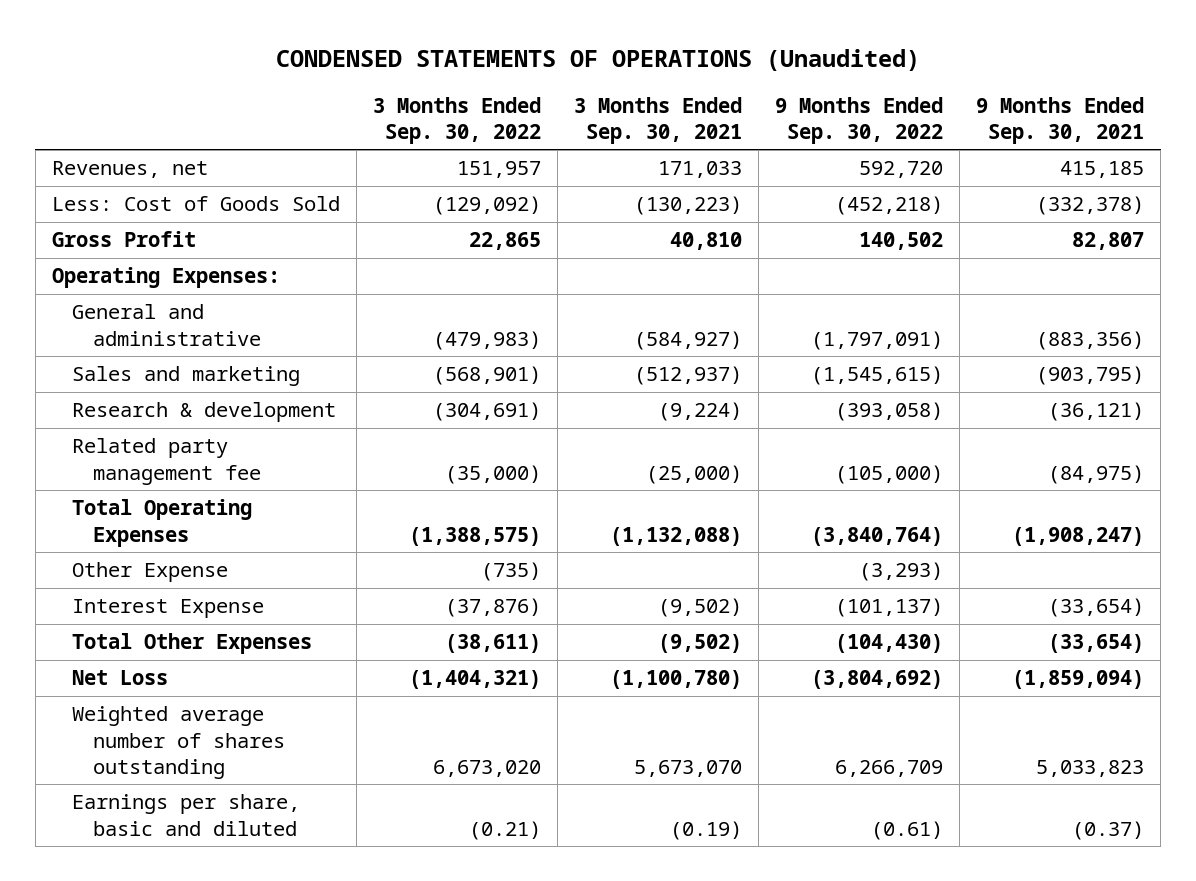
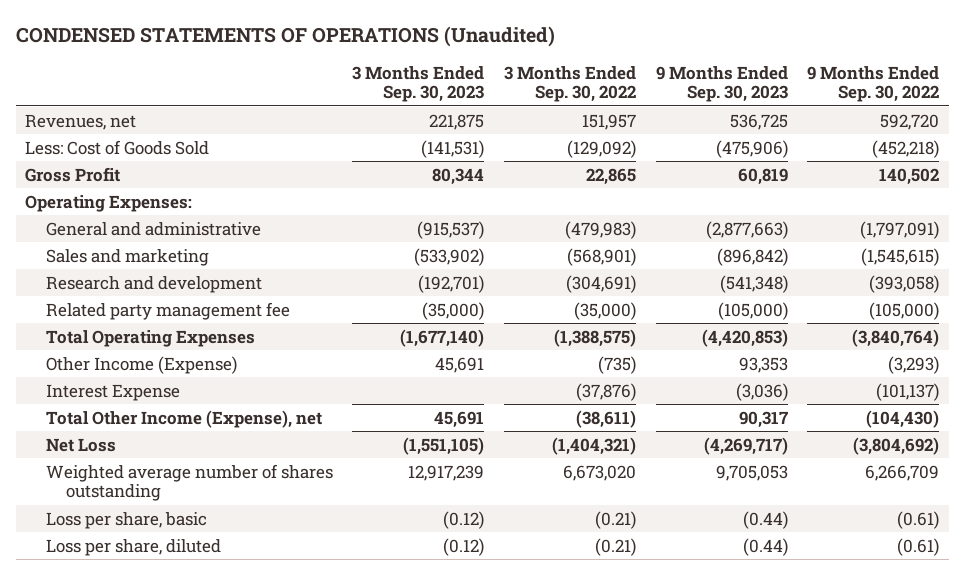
- | 3 Months Ended Sep. 30, 2022 | 3 Months Ended Sep. 30, 2021 | 9 Months Ended Sep. 30, 2022 | 9 Months Ended Sep. 30, 2021
+ | 3 Months Ended Sep. 30, 2023 | 3 Months Ended Sep. 30, 2022 | 9 Months Ended Sep. 30, 2023 | 9 Months Ended Sep. 30, 2022
- Research & development | (304,691) | (9,224) | (393,058) | (36,121)
+ Research and development | (192,701) | (304,691) | (541,348) | (393,058)
- Other Expense | (735) | | (3,293) |
+ Other Income (Expense) | 45,691 | (735) | 93,353 | (3,293)
- Total Other Expenses | (38,611) | (9,502) | (104,430) | (33,654)
+ Total Other Income (Expense), net | 45,691 | (38,611) | 90,317 | (104,430)
- Earnings per share, basic and diluted | (0.21) | (0.19) | (0.61) | (0.37)
+ Loss per share, basic | (0.12) | (0.21) | (0.44) | (0.61)
+ Loss per share, diluted | (0.12) | (0.21) | (0.44) | (0.61)

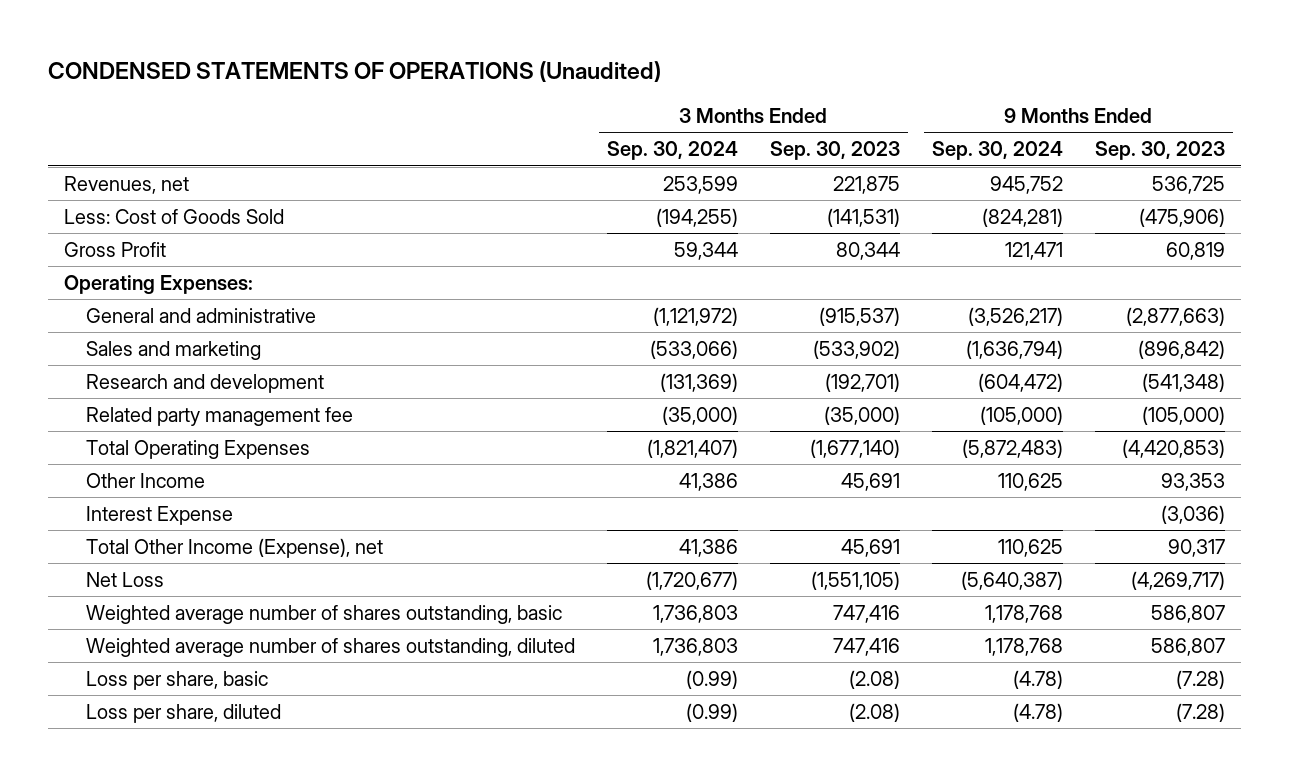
- | 3 Months Ended Sep. 30, 2023 | 3 Months Ended Sep. 30, 2022 | 9 Months Ended Sep. 30, 2023 | 9 Months Ended Sep. 30, 2022
+ | 3 Months Ended Sep. 30, 2024 | 3 Months Ended Sep. 30, 2023 | 9 Months Ended Sep. 30, 2024 | 9 Months Ended Sep. 30, 2023
- Other Income (Expense) | 45,691 | (735) | 93,353 | (3,293)
+ Other Income | 41,386 | 45,691 | 110,625 | 93,353
- Weighted average number of shares outstanding | 12,917,239 | 6,673,020 | 9,705,053 | 6,266,709
- Loss per share, basic | (0.12) | (0.21) | (0.44) | (0.61)
- Loss per share, diluted | (0.12) | (0.21) | (0.44) | (0.61)
+ Weighted average number of shares outstanding, basic | 1,736,803 | 747,416 | 1,178,768 | 586,807
+ Weighted average number of shares outstanding, diluted | 1,736,803 | 747,416 | 1,178,768 | 586,807
+ Loss per share, basic | (0.99) | (2.08) | (4.78) | (7.28)
+ Loss per share, diluted | (0.99) | (2.08) | (4.78) | (7.28)

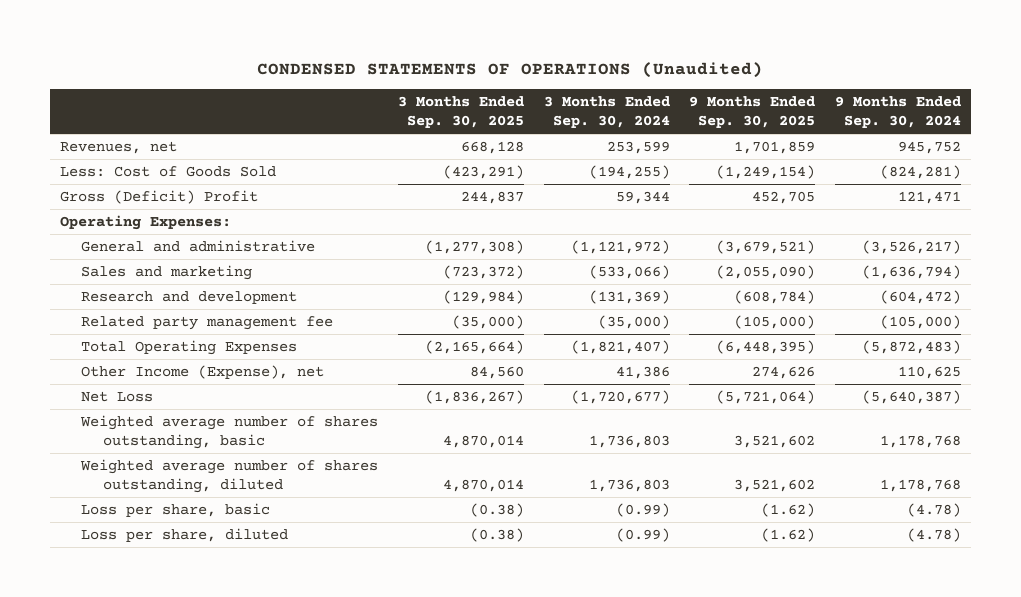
- | 3 Months Ended Sep. 30, 2024 | 3 Months Ended Sep. 30, 2023 | 9 Months Ended Sep. 30, 2024 | 9 Months Ended Sep. 30, 2023
+ | 3 Months Ended Sep. 30, 2025 | 3 Months Ended Sep. 30, 2024 | 9 Months Ended Sep. 30, 2025 | 9 Months Ended Sep. 30, 2024
- Gross Profit | 59,344 | 80,344 | 121,471 | 60,819
+ Gross (Deficit) Profit | 244,837 | 59,344 | 452,705 | 121,471
- Other Income | 41,386 | 45,691 | 110,625 | 93,353
- Interest Expense | | | | (3,036)
- Total Other Income (Expense), net | 41,386 | 45,691 | 110,625 | 90,317
+ Other Income (Expense), net | 84,560 | 41,386 | 274,626 | 110,625

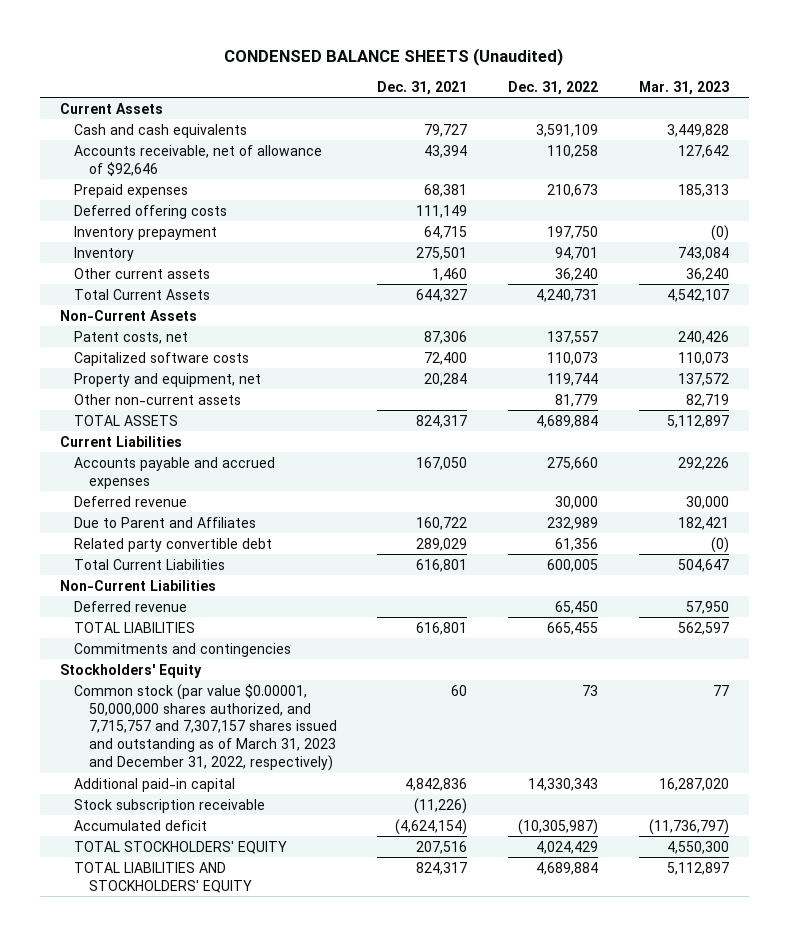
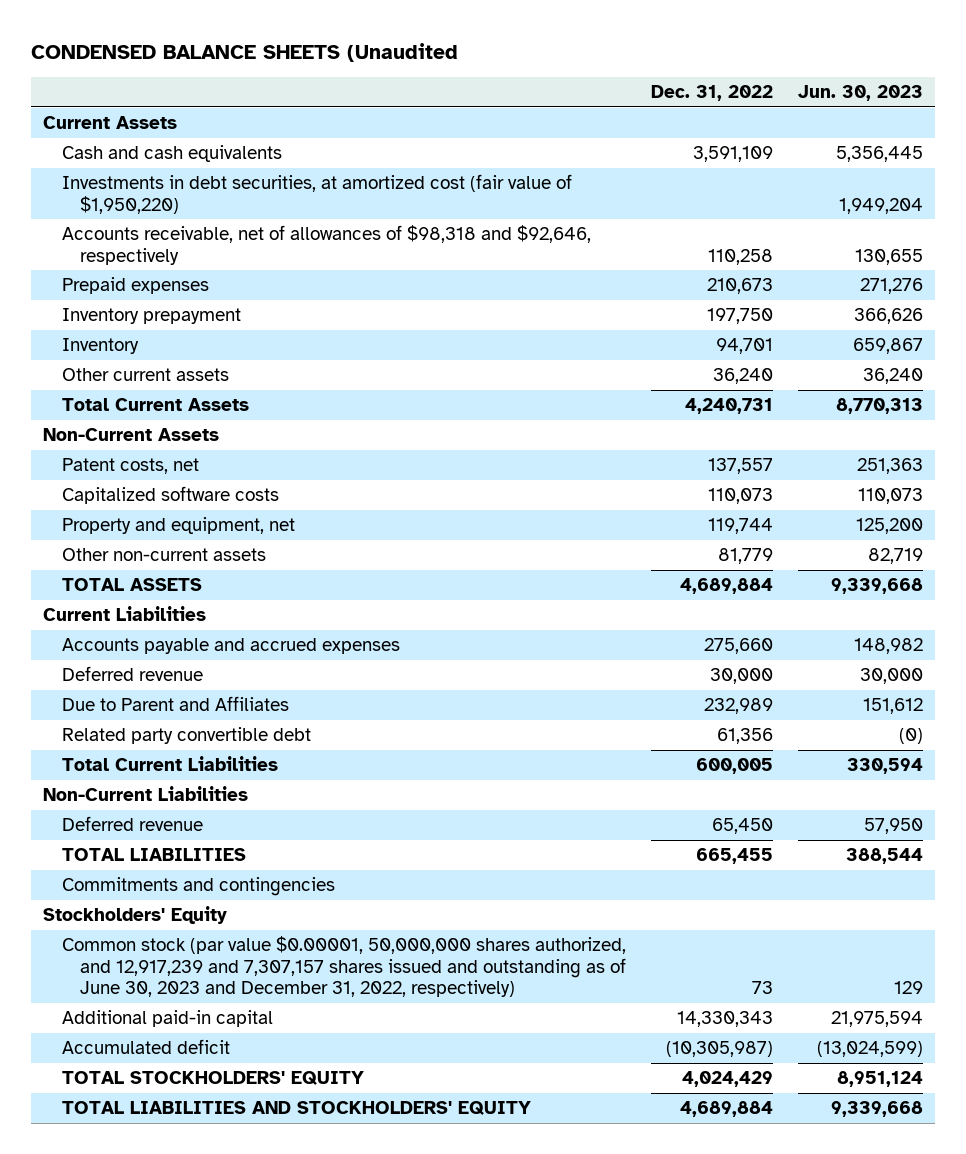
- CONDENSED BALANCE SHEETS (Unaudited)
+ CONDENSED BALANCE SHEETS (Unaudited
- | Dec. 31, 2021 | Dec. 31, 2022 | Mar. 31, 2023
+ | Dec. 31, 2022 | Jun. 30, 2023
- Accounts receivable, net of allowance of $92,646 | 43,394 | 110,258 | 127,642
+ Investments in debt securities, at amortized cost (fair value of $1,950,220) | | 1,949,204
+ Accounts receivable, net of allowances of $98,318 and $92,646, respectively | 110,258 | 130,655
- Deferred offering costs | 111,149 | |
- Common stock (par value $0.00001, 50,000,000 shares authorized, and 7,715,757 and 7,307,157 shares issued and outstanding as of March 31, 2023 and December 31, 2022, respectively) | 60 | 73 | 77
+ Common stock (par value $0.00001, 50,000,000 shares authorized, and 12,917,239 and 7,307,157 shares issued and outstanding as of June 30, 2023 and December 31, 2022, respectively) | 73 | 129
- Stock subscription receivable | (11,226) | |

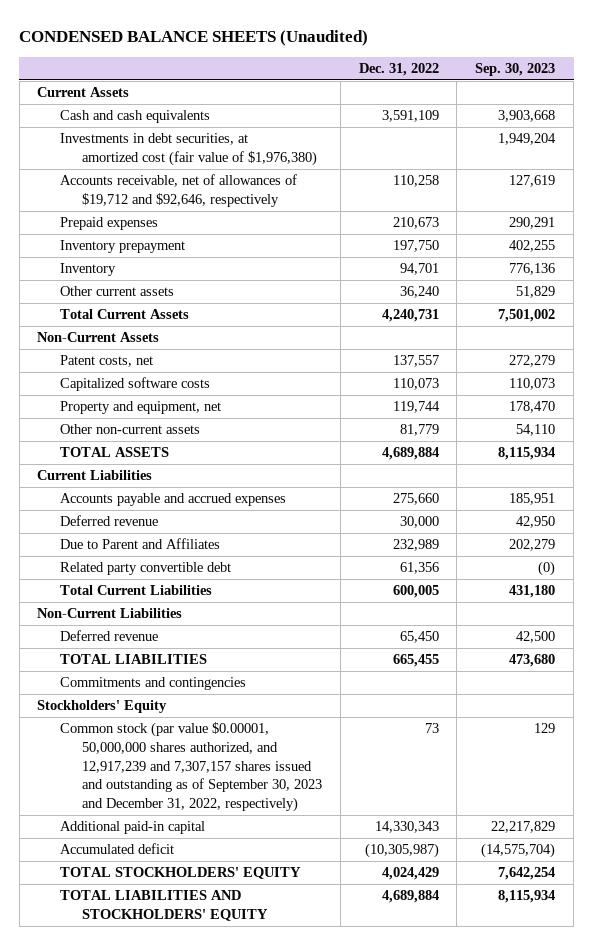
- CONDENSED BALANCE SHEETS (Unaudited
+ CONDENSED BALANCE SHEETS (Unaudited)
- | Dec. 31, 2022 | Jun. 30, 2023
+ | Dec. 31, 2022 | Sep. 30, 2023
- Investments in debt securities, at amortized cost (fair value of $1,950,220) | | 1,949,204
- Accounts receivable, net of allowances of $98,318 and $92,646, respectively | 110,258 | 130,655
+ Investments in debt securities, at amortized cost (fair value of $1,976,380) | | 1,949,204
+ Accounts receivable, net of allowances of $19,712 and $92,646, respectively | 110,258 | 127,619
- Common stock (par value $0.00001, 50,000,000 shares authorized, and 12,917,239 and 7,307,157 shares issued and outstanding as of June 30, 2023 and December 31, 2022, respectively) | 73 | 129
+ Common stock (par value $0.00001, 50,000,000 shares authorized, and 12,917,239 and 7,307,157 shares issued and outstanding as of September 30, 2023 and December 31, 2022, respectively) | 73 | 129

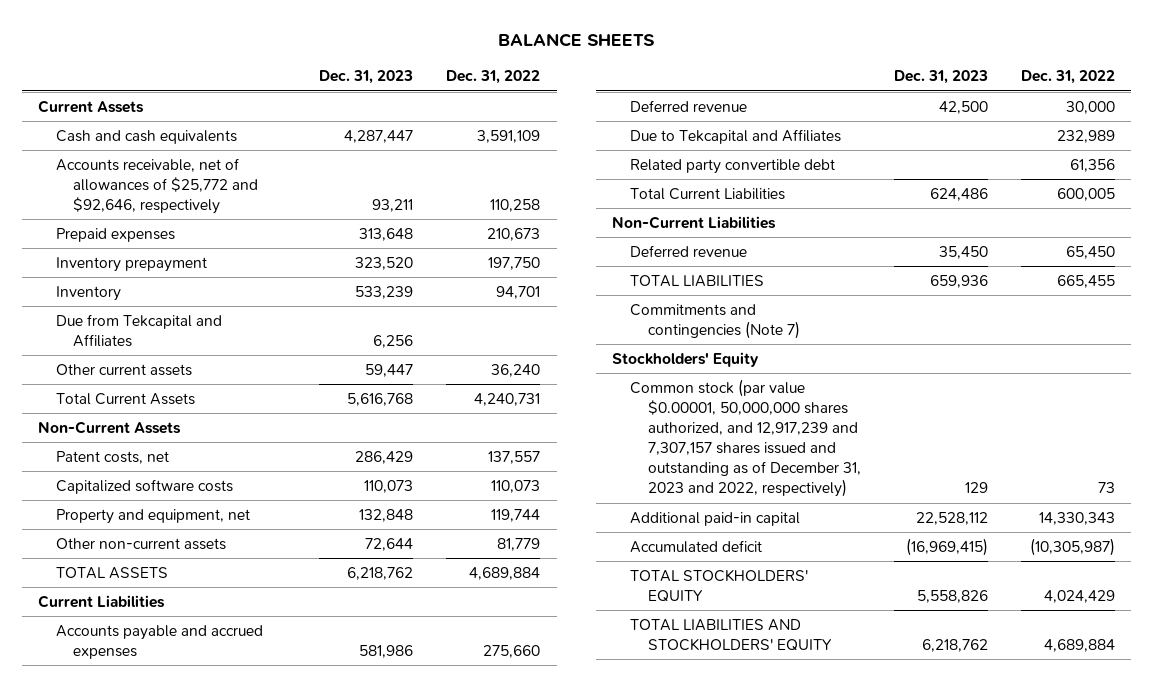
- CONDENSED BALANCE SHEETS (Unaudited)
+ BALANCE SHEETS
- | Dec. 31, 2022 | Sep. 30, 2023
+ | Dec. 31, 2023 | Dec. 31, 2022
- Investments in debt securities, at amortized cost (fair value of $1,976,380) | | 1,949,204
- Accounts receivable, net of allowances of $19,712 and $92,646, respectively | 110,258 | 127,619
+ Accounts receivable, net of allowances of $25,772 and $92,646, respectively | 93,211 | 110,258
+ Due from Tekcapital and Affiliates | 6,256 |
- Due to Parent and Affiliates | 232,989 | 202,279
+ Due to Tekcapital and Affiliates | | 232,989
- Commitments and contingencies
+ Commitments and contingencies (Note 7)
- Common stock (par value $0.00001, 50,000,000 shares authorized, and 12,917,239 and 7,307,157 shares issued and outstanding as of September 30, 2023 and December 31, 2022, respectively) | 73 | 129
+ Common stock (par value $0.00001, 50,000,000 shares authorized, and 12,917,239 and 7,307,157 shares issued and outstanding as of December 31, 2023 and 2022, respectively) | 129 | 73

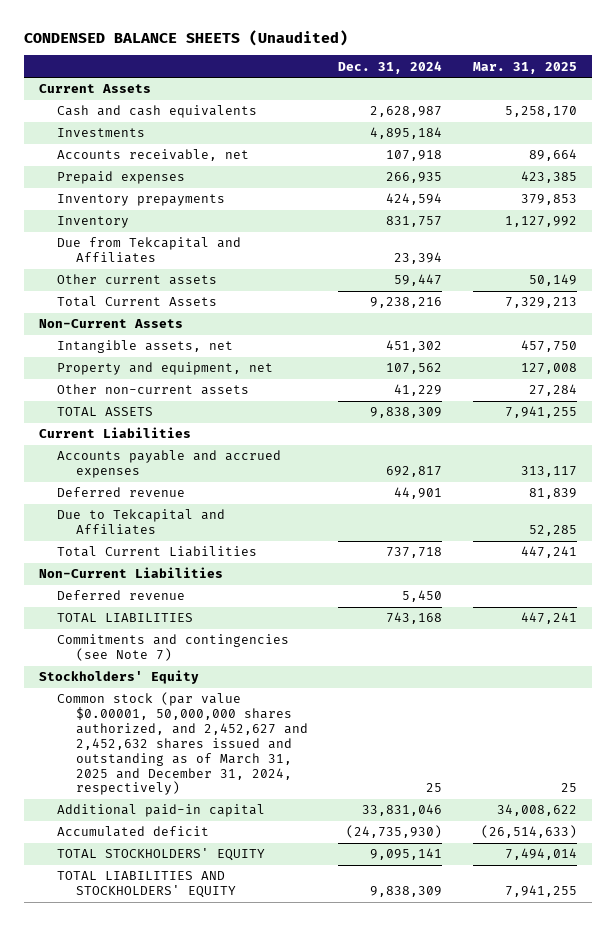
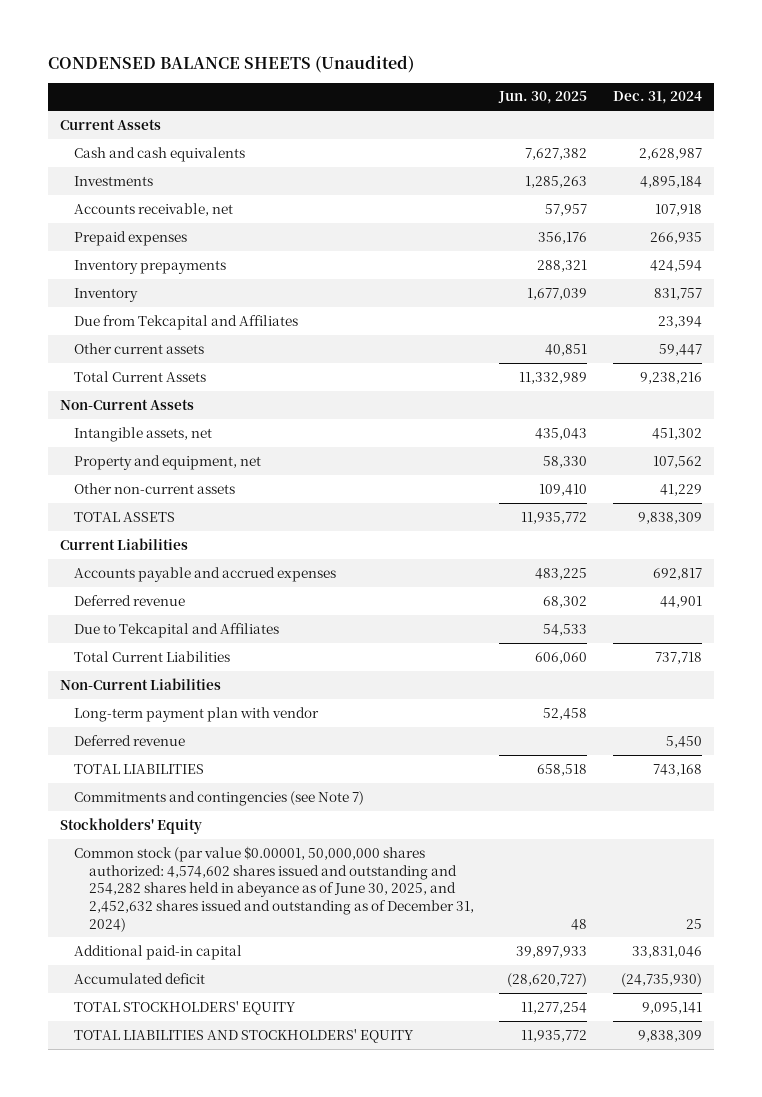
- | Dec. 31, 2024 | Mar. 31, 2025
+ | Jun. 30, 2025 | Dec. 31, 2024
+ Long-term payment plan with vendor | 52,458 |
- Common stock (par value $0.00001, 50,000,000 shares authorized, and 2,452,627 and 2,452,632 shares issued and outstanding as of March 31, 2025 and December 31, 2024, respectively) | 25 | 25
+ Common stock (par value $0.00001, 50,000,000 shares authorized: 4,574,602 shares issued and outstanding and 254,282 shares held in abeyance as of June 30, 2025, and 2,452,632 shares issued and outstanding as of December 31, 2024) | 48 | 25

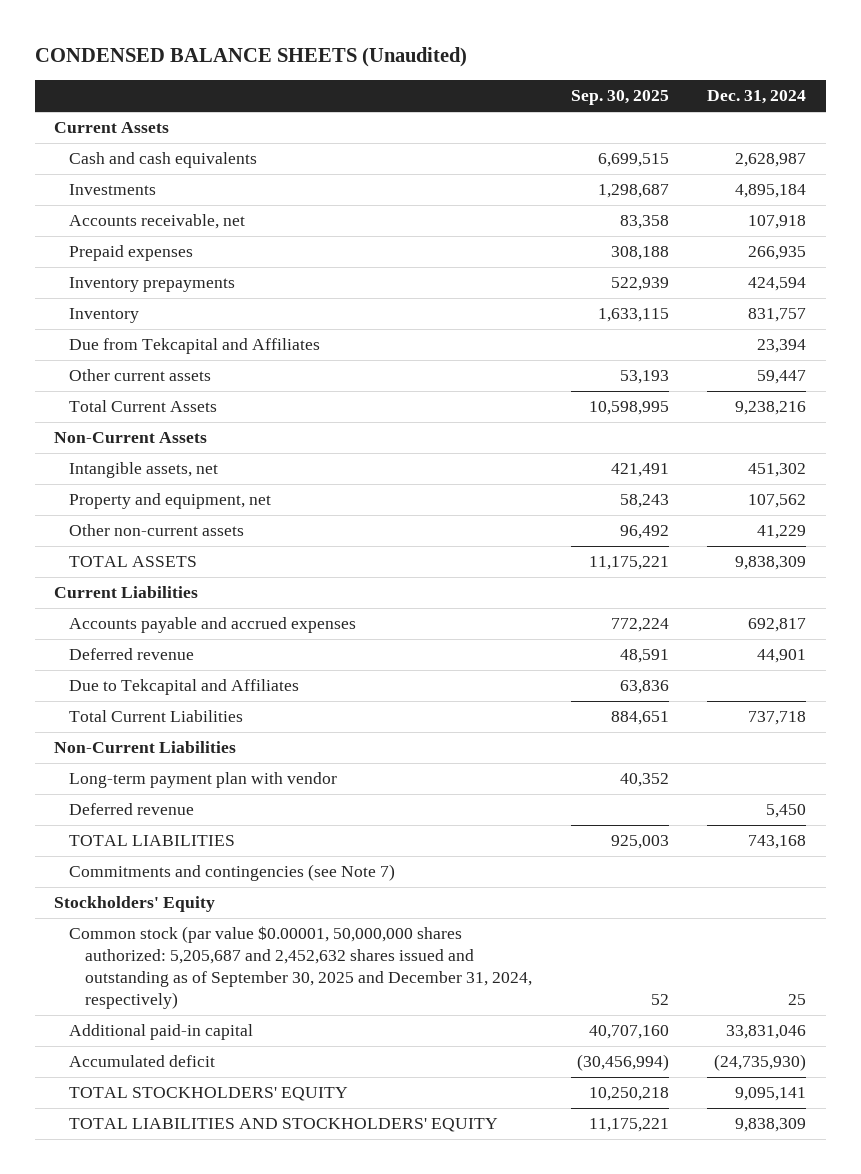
- | Jun. 30, 2025 | Dec. 31, 2024
+ | Sep. 30, 2025 | Dec. 31, 2024
- Common stock (par value $0.00001, 50,000,000 shares authorized: 4,574,602 shares issued and outstanding and 254,282 shares held in abeyance as of June 30, 2025, and 2,452,632 shares issued and outstanding as of December 31, 2024) | 48 | 25
+ Common stock (par value $0.00001, 50,000,000 shares authorized: 5,205,687 and 2,452,632 shares issued and outstanding as of September 30, 2025 and December 31, 2024, respectively) | 52 | 25

